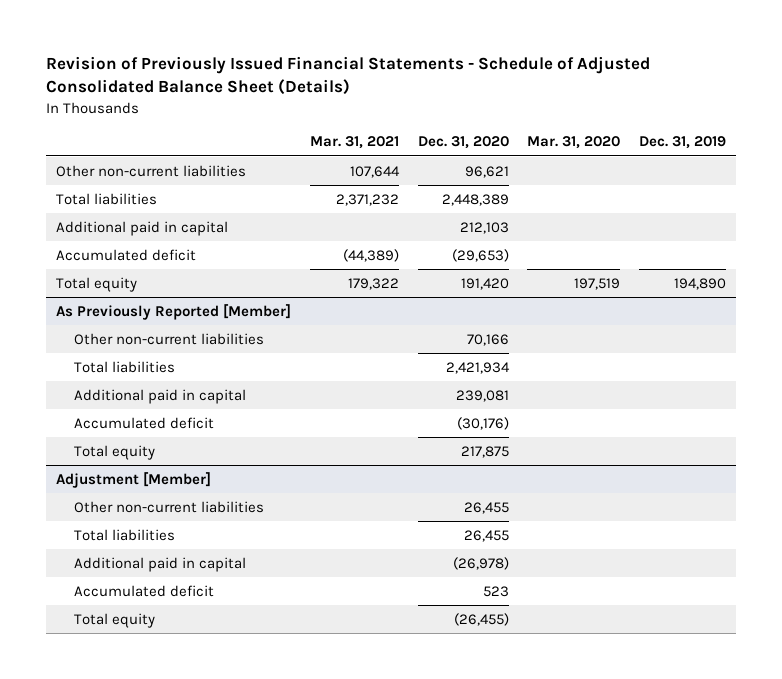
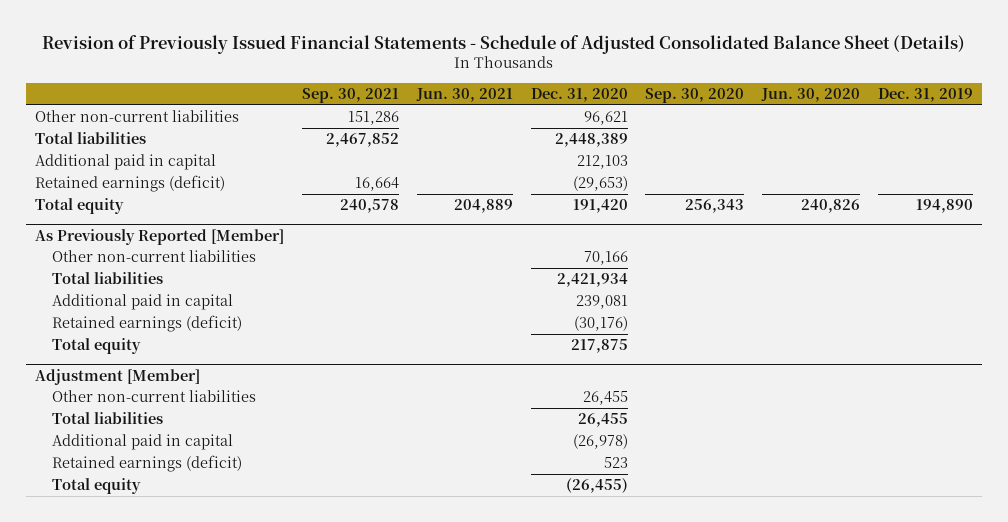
- | Mar. 31, 2021 | Dec. 31, 2020 | Mar. 31, 2020 | Dec. 31, 2019
+ | Sep. 30, 2021 | Jun. 30, 2021 | Dec. 31, 2020 | Sep. 30, 2020 | Jun. 30, 2020 | Dec. 31, 2019
- Accumulated deficit | (44,389) | (29,653) | |
+ Retained earnings (deficit) | 16,664 | | (29,653) | | |
@ As Previously Reported [Member]
- Accumulated deficit | | (30,176) | |
+ Retained earnings (deficit) | | | (30,176) | | |
@ Adjustment [Member]
- Accumulated deficit | | 523 | |
+ Retained earnings (deficit) | | | 523 | | |

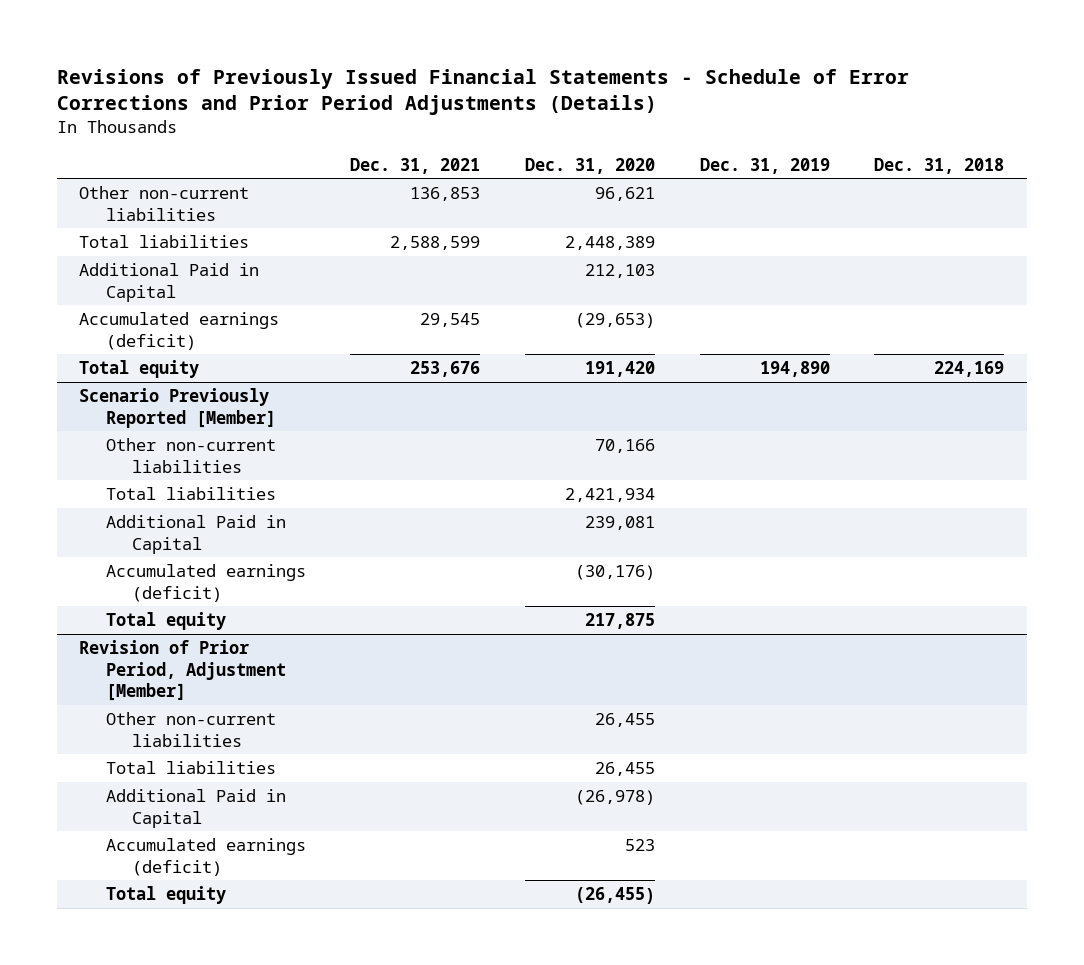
- Revision of Previously Issued Financial Statements - Schedule of Adjusted Consolidated Balance Sheet (Details)
+ Revisions of Previously Issued Financial Statements - Schedule of Error Corrections and Prior Period Adjustments (Details)
- | Sep. 30, 2021 | Jun. 30, 2021 | Dec. 31, 2020 | Sep. 30, 2020 | Jun. 30, 2020 | Dec. 31, 2019
+ | Dec. 31, 2021 | Dec. 31, 2020 | Dec. 31, 2019 | Dec. 31, 2018
- Additional paid in capital | | | 212,103 | | |
- Retained earnings (deficit) | 16,664 | | (29,653) | | |
+ Additional Paid in Capital | | 212,103 | |
+ Accumulated earnings (deficit) | 29,545 | (29,653) | |
- As Previously Reported [Member]
+ Scenario Previously Reported [Member]
- Additional paid in capital | | | 239,081 | | |
- Retained earnings (deficit) | | | (30,176) | | |
+ Additional Paid in Capital | | 239,081 | |
+ Accumulated earnings (deficit) | | (30,176) | |
- Adjustment [Member]
+ Revision of Prior Period, Adjustment [Member]
- Additional paid in capital | | | (26,978) | | |
- Retained earnings (deficit) | | | 523 | | |
+ Additional Paid in Capital | | (26,978) | |
+ Accumulated earnings (deficit) | | 523 | |

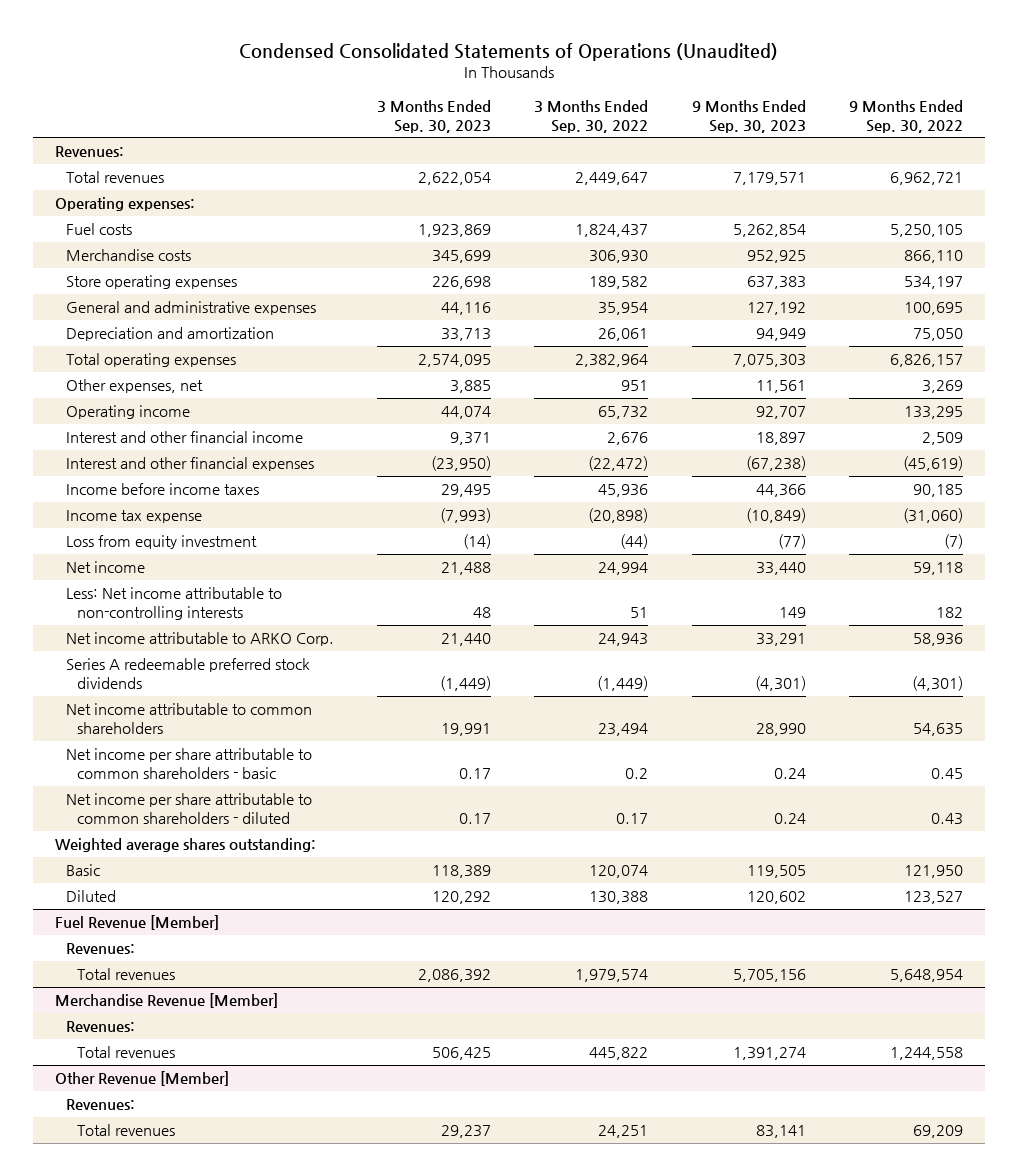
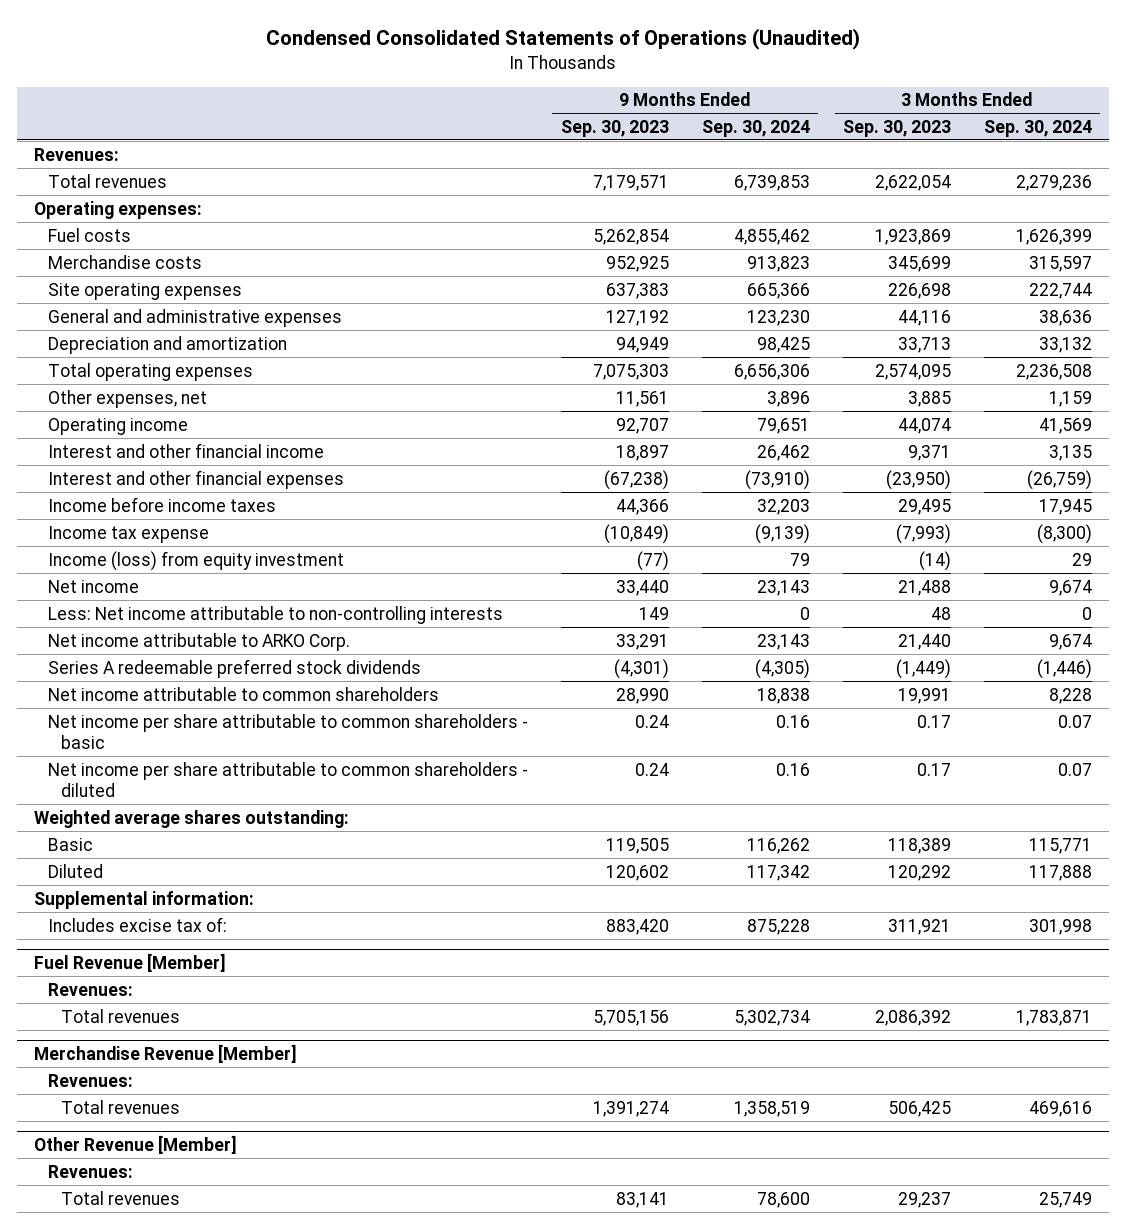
- | 3 Months Ended Sep. 30, 2023 | 3 Months Ended Sep. 30, 2022 | 9 Months Ended Sep. 30, 2023 | 9 Months Ended Sep. 30, 2022
+ | 9 Months Ended Sep. 30, 2023 | 9 Months Ended Sep. 30, 2024 | 3 Months Ended Sep. 30, 2023 | 3 Months Ended Sep. 30, 2024
- Store operating expenses | 226,698 | 189,582 | 637,383 | 534,197
+ Site operating expenses | 637,383 | 665,366 | 226,698 | 222,744
- Loss from equity investment | (14) | (44) | (77) | (7)
+ Income (loss) from equity investment | (77) | 79 | (14) | 29
+ Supplemental information:
+ Includes excise tax of: | 883,420 | 875,228 | 311,921 | 301,998

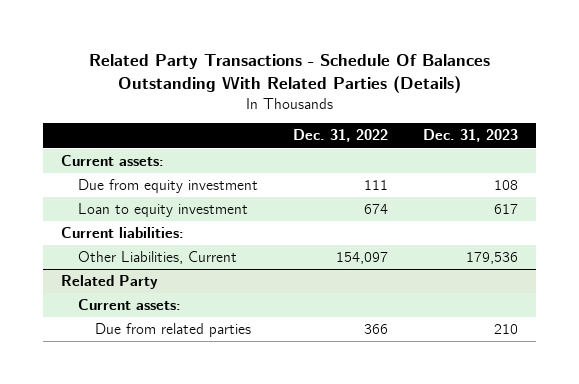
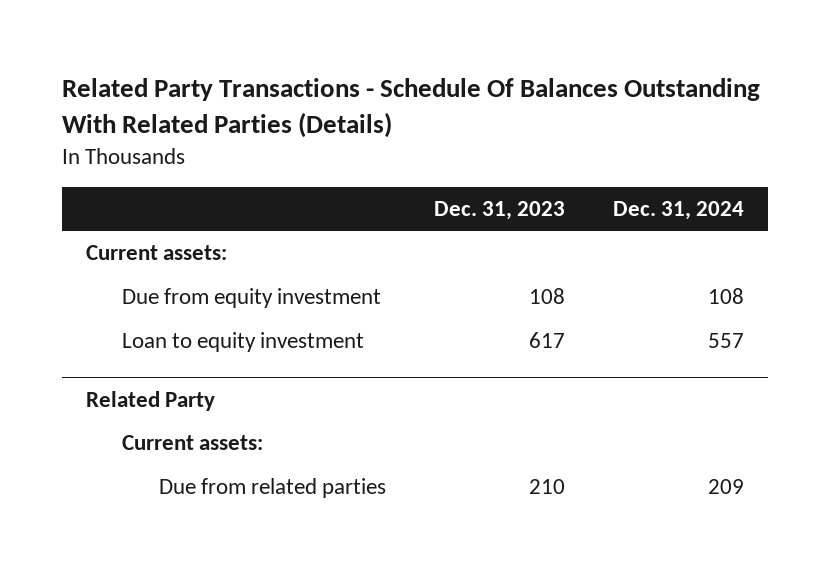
- | Dec. 31, 2022 | Dec. 31, 2023
+ | Dec. 31, 2023 | Dec. 31, 2024
- Current liabilities:
- Other Liabilities, Current | 154,097 | 179,536

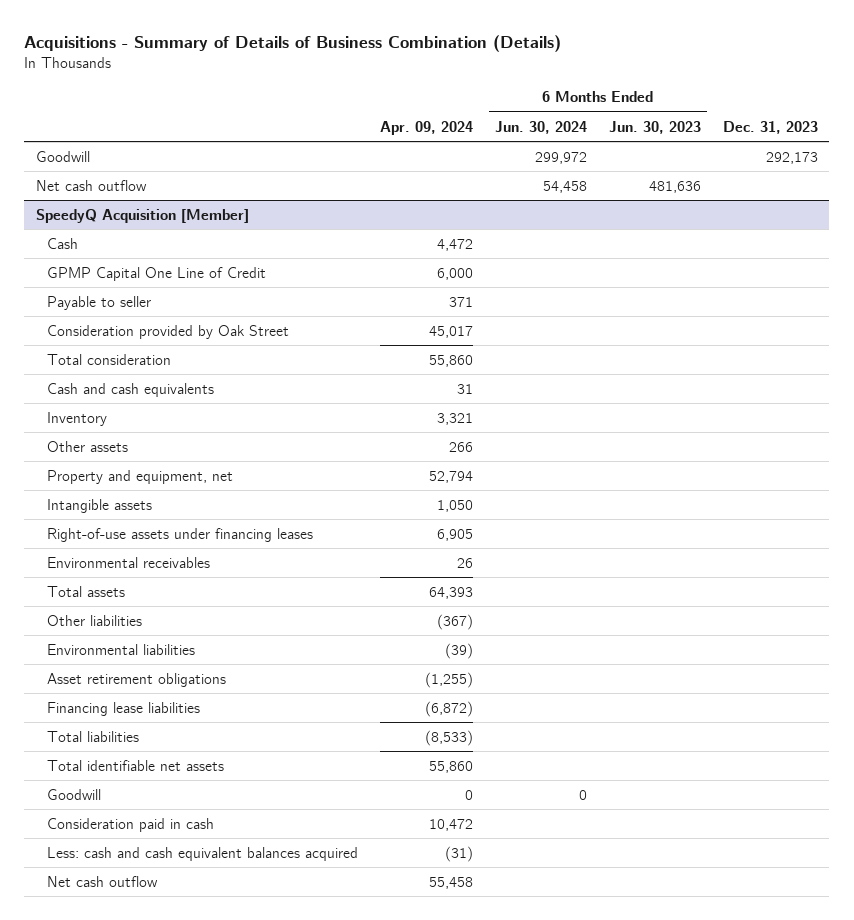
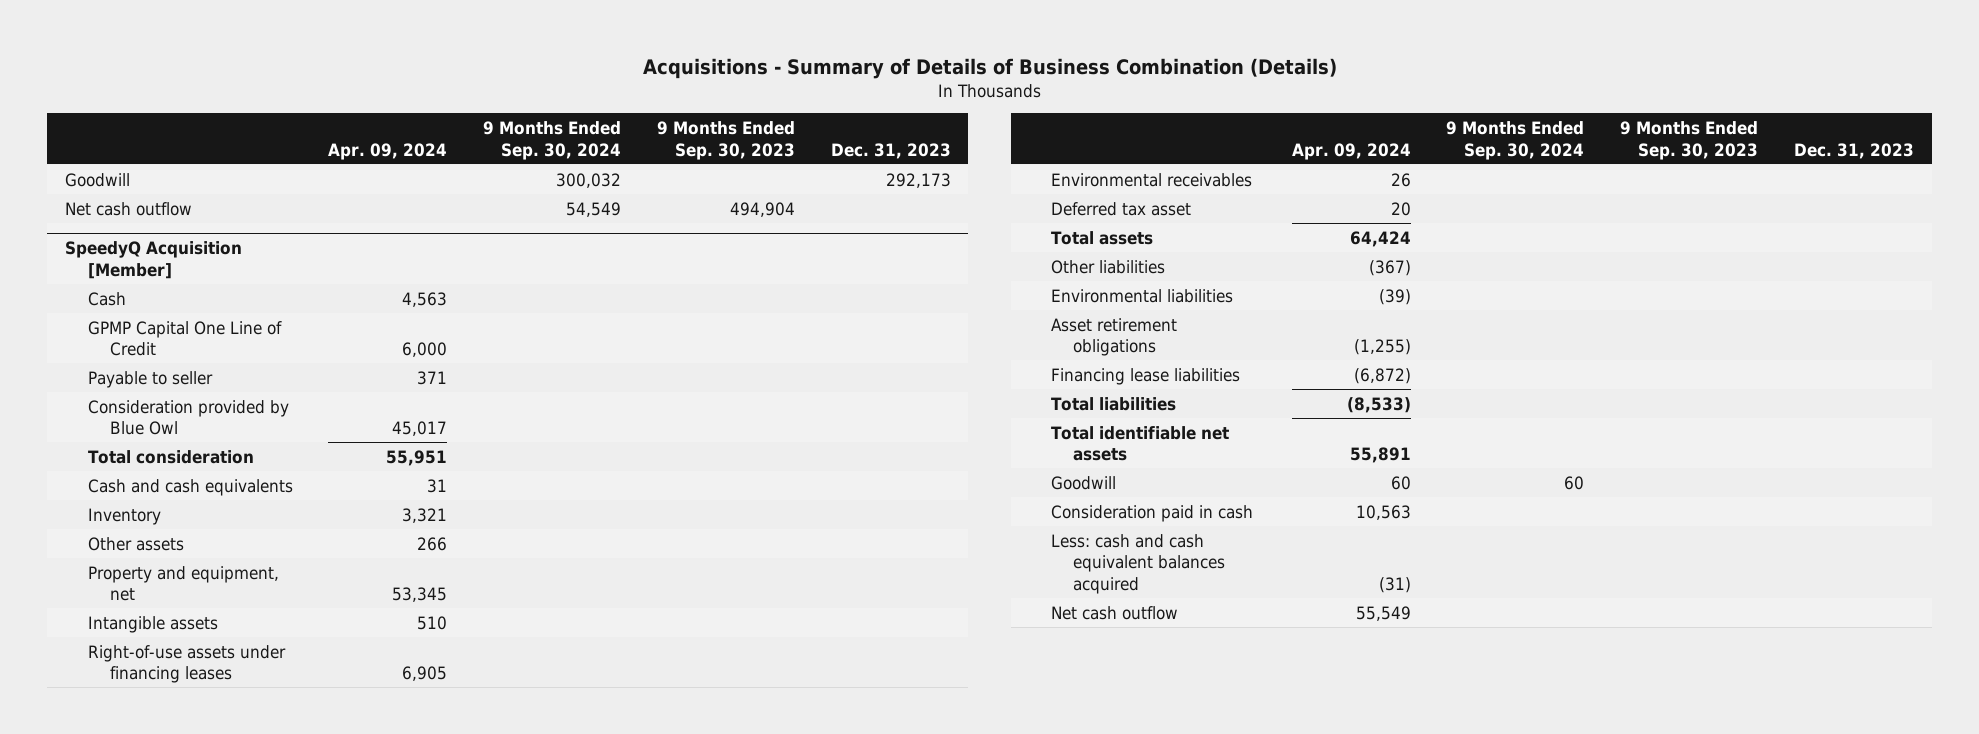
- | Apr. 09, 2024 | 6 Months Ended Jun. 30, 2024 | 6 Months Ended Jun. 30, 2023 | Dec. 31, 2023
+ | Apr. 09, 2024 | 9 Months Ended Sep. 30, 2024 | 9 Months Ended Sep. 30, 2023 | Dec. 31, 2023
@ SpeedyQ Acquisition [Member]
- Cash | 4,472 | | |
+ Cash | 4,563 | | |
- Consideration provided by Oak Street | 45,017 | | |
- Total consideration | 55,860 | | |
+ Consideration provided by Blue Owl | 45,017 | | |
+ Total consideration | 55,951 | | |
- Property and equipment, net | 52,794 | | |
- Intangible assets | 1,050 | | |
+ Property and equipment, net | 53,345 | | |
+ Intangible assets | 510 | | |
- Total assets | 64,393 | | |
+ Deferred tax asset | 20 | | |
+ Total assets | 64,424 | | |
- Total identifiable net assets | 55,860 | | |
- Goodwill | 0 | 0 | |
- Consideration paid in cash | 10,472 | | |
+ Total identifiable net assets | 55,891 | | |
+ Goodwill | 60 | 60 | |
+ Consideration paid in cash | 10,563 | | |
- Net cash outflow | 55,458 | | |
+ Net cash outflow | 55,549 | | |

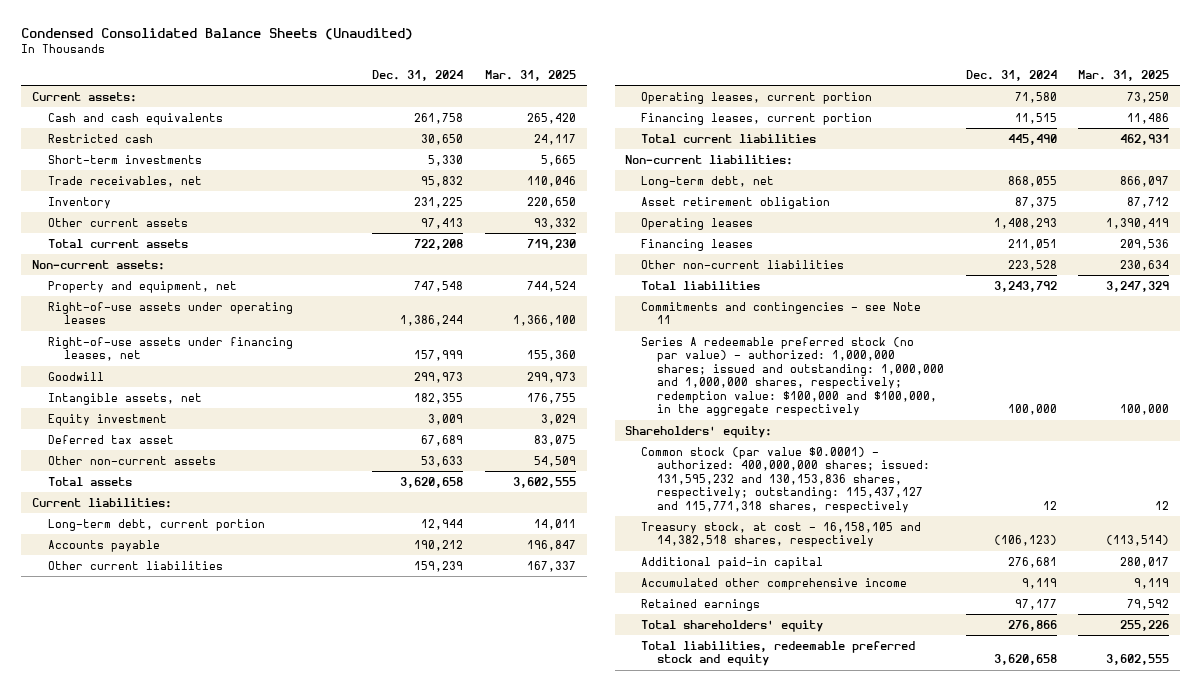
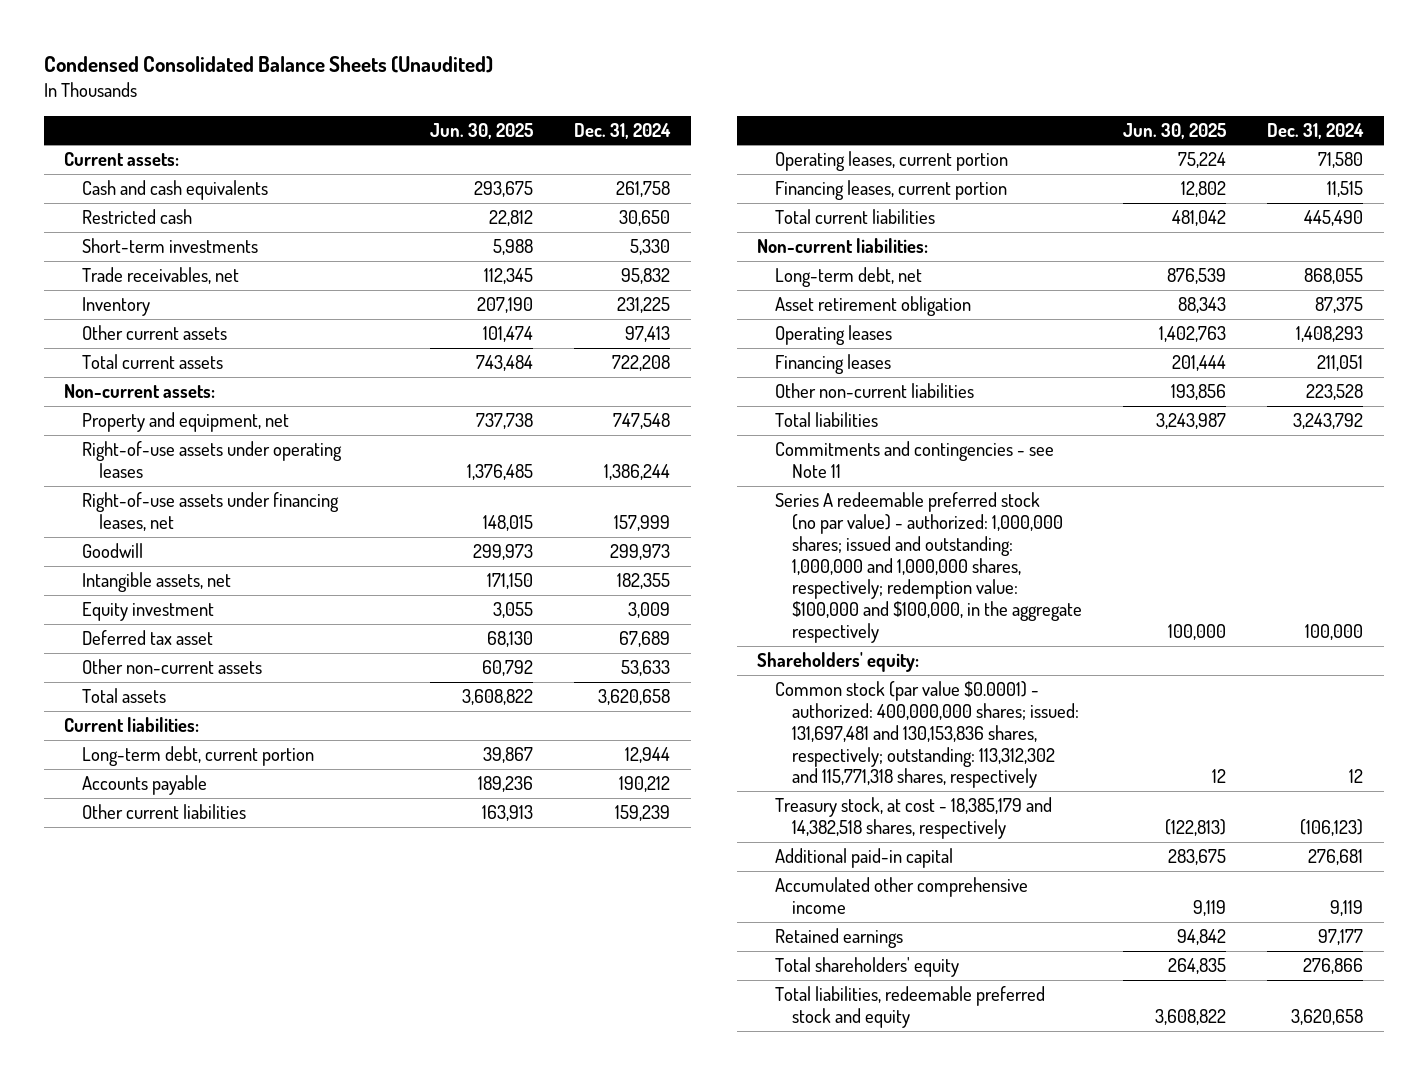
- | Dec. 31, 2024 | Mar. 31, 2025
+ | Jun. 30, 2025 | Dec. 31, 2024
- Common stock (par value $0.0001) - authorized: 400,000,000 shares; issued: 131,595,232 and 130,153,836 shares, respectively; outstanding: 115,437,127 and 115,771,318 shares, respectively | 12 | 12
- Treasury stock, at cost - 16,158,105 and 14,382,518 shares, respectively | (106,123) | (113,514)
+ Common stock (par value $0.0001) - authorized: 400,000,000 shares; issued: 131,697,481 and 130,153,836 shares, respectively; outstanding: 113,312,302 and 115,771,318 shares, respectively | 12 | 12
+ Treasury stock, at cost - 18,385,179 and 14,382,518 shares, respectively | (122,813) | (106,123)

